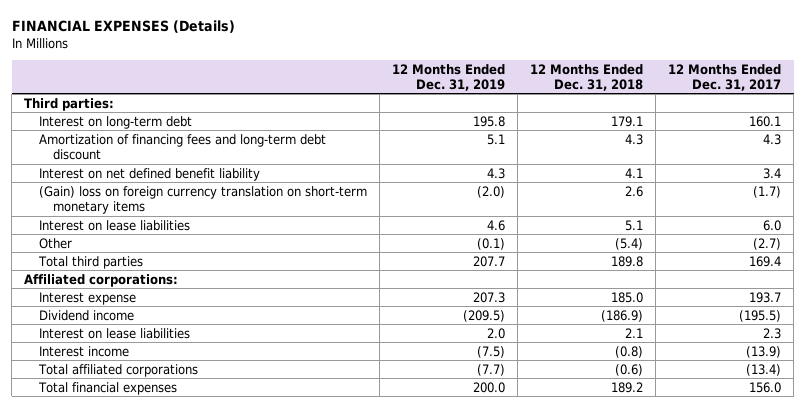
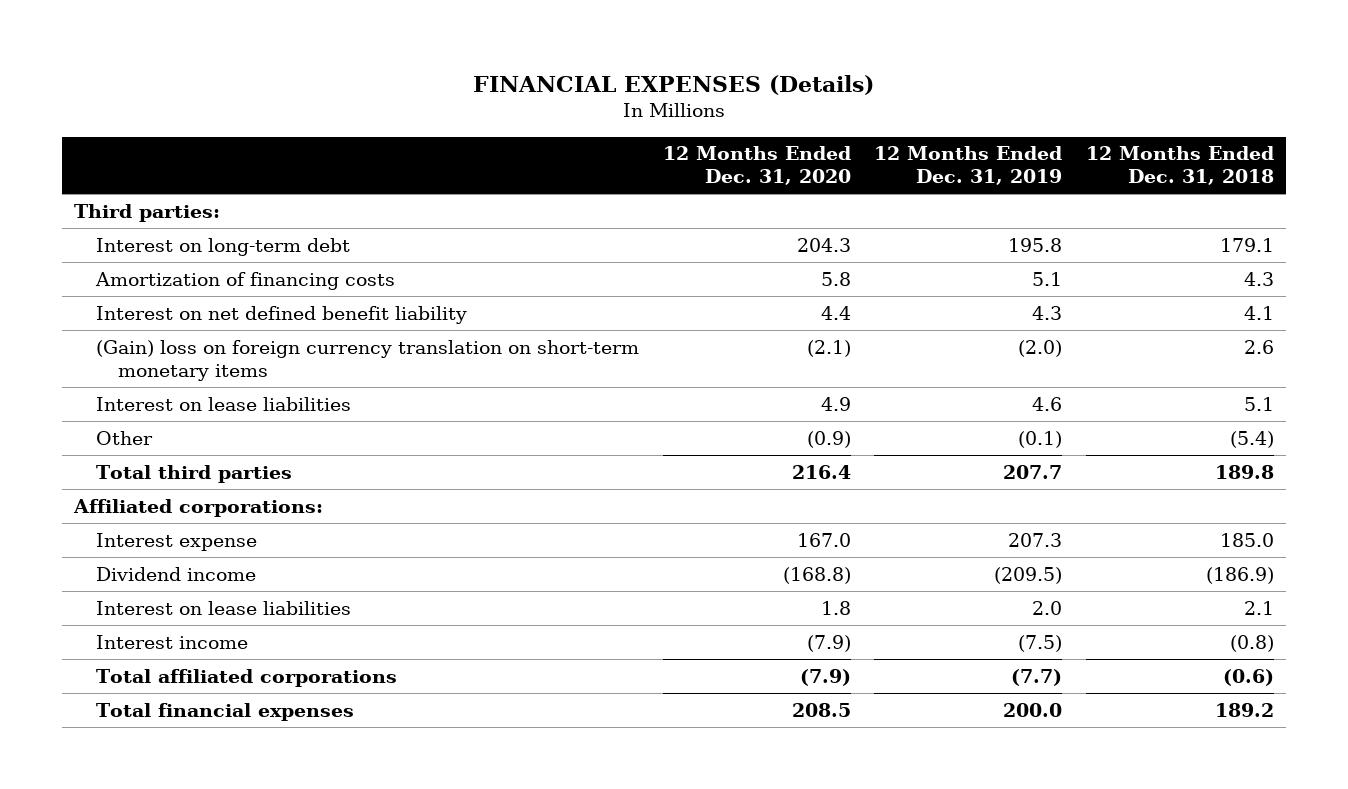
- | 12 Months Ended Dec. 31, 2019 | 12 Months Ended Dec. 31, 2018 | 12 Months Ended Dec. 31, 2017
+ | 12 Months Ended Dec. 31, 2020 | 12 Months Ended Dec. 31, 2019 | 12 Months Ended Dec. 31, 2018
- Amortization of financing fees and long-term debt discount | 5.1 | 4.3 | 4.3
+ Amortization of financing costs | 5.8 | 5.1 | 4.3

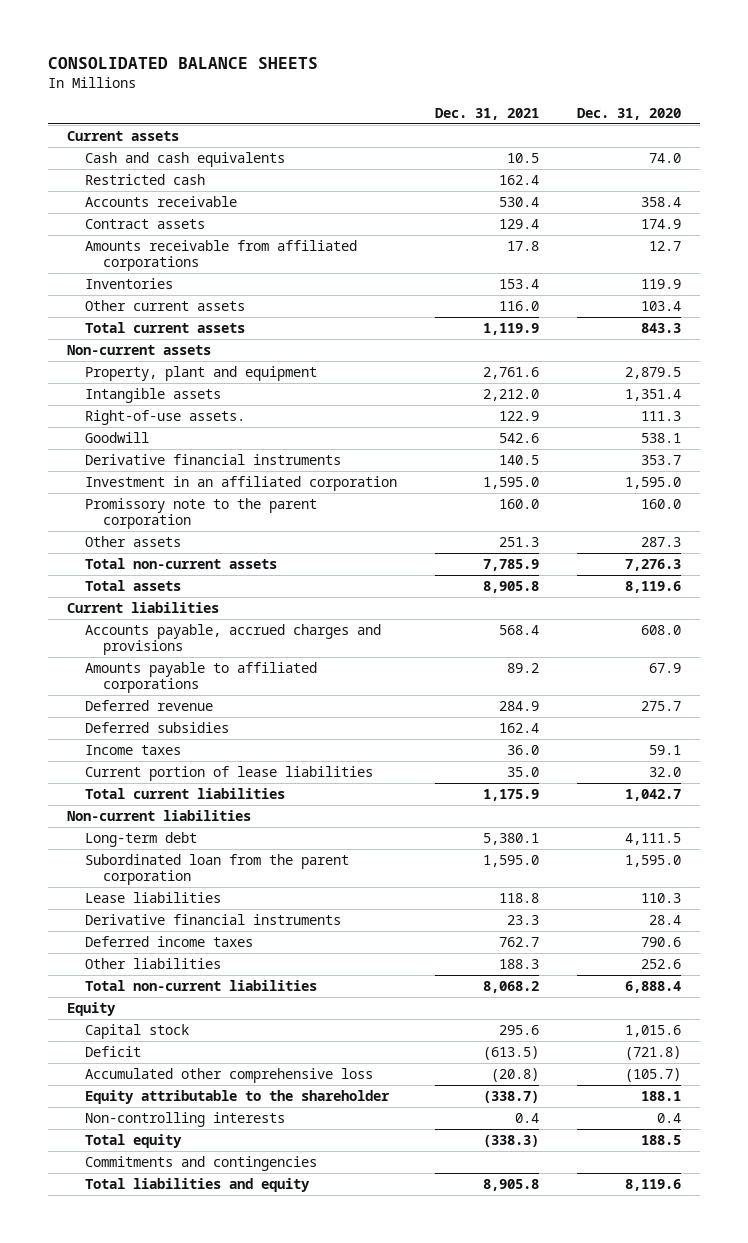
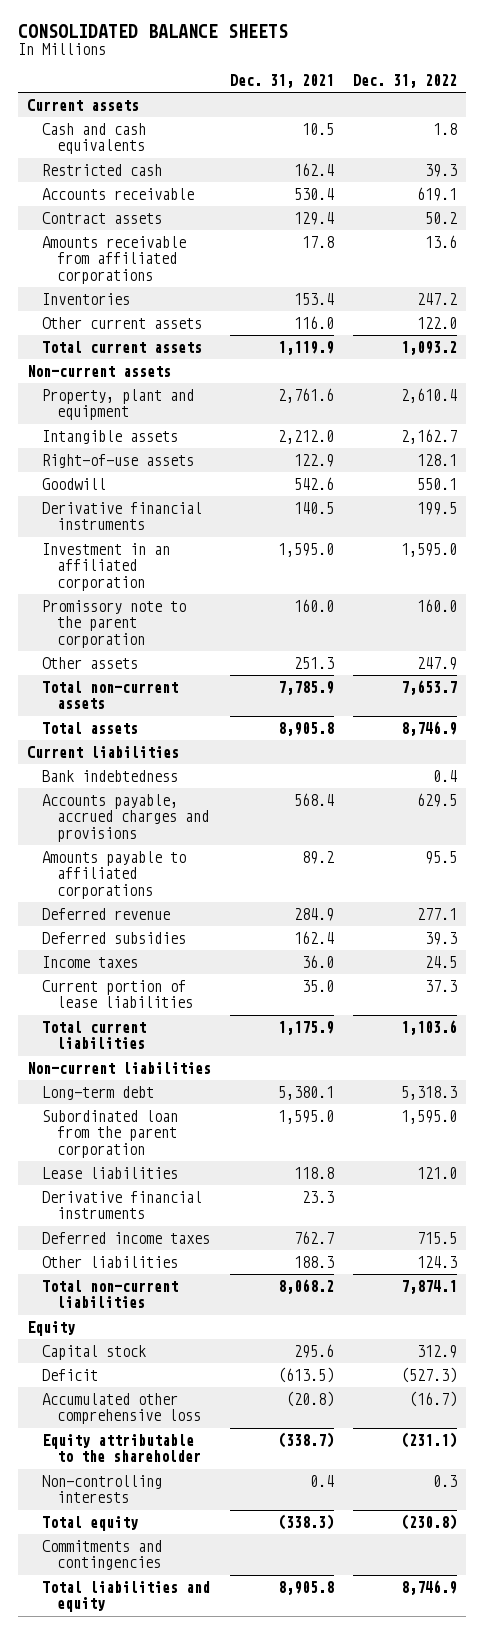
- | Dec. 31, 2021 | Dec. 31, 2020
+ | Dec. 31, 2021 | Dec. 31, 2022
- Right-of-use assets. | 122.9 | 111.3
+ Right-of-use assets | 122.9 | 128.1
+ Bank indebtedness | | 0.4

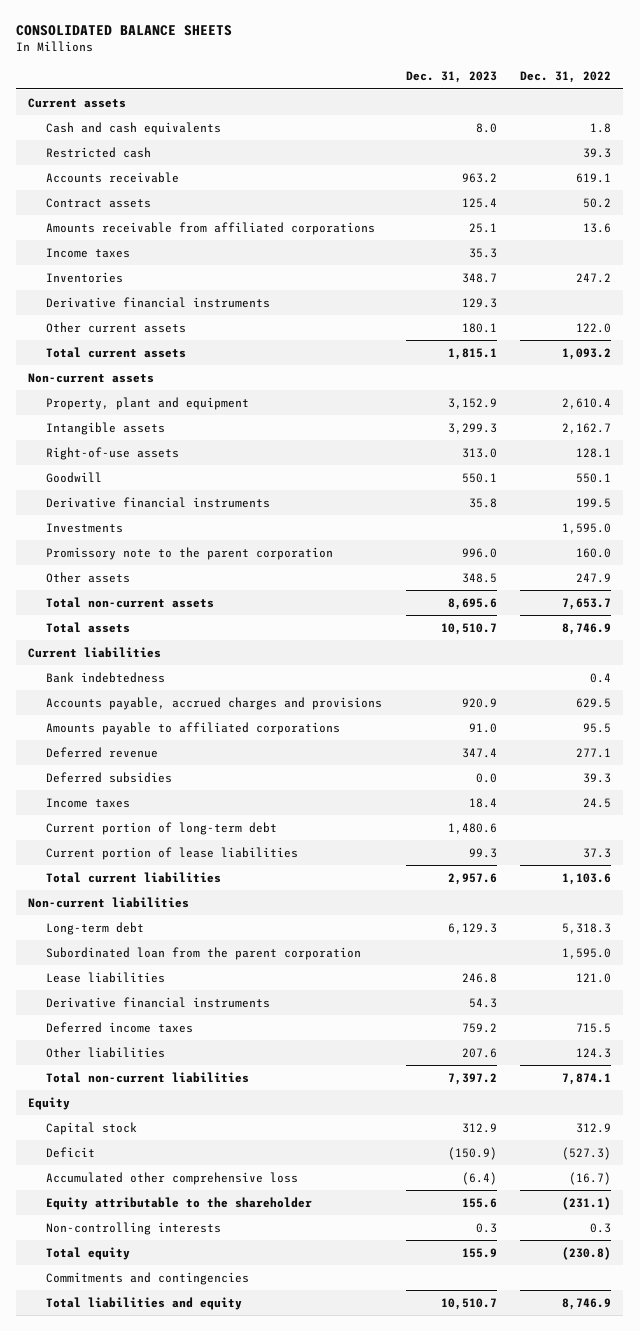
- | Dec. 31, 2021 | Dec. 31, 2022
+ | Dec. 31, 2023 | Dec. 31, 2022
+ Income taxes | 35.3 |
+ Derivative financial instruments | 129.3 |
- Investment in an affiliated corporation | 1,595.0 | 1,595.0
+ Investments | | 1,595.0
+ Current portion of long-term debt | 1,480.6 |

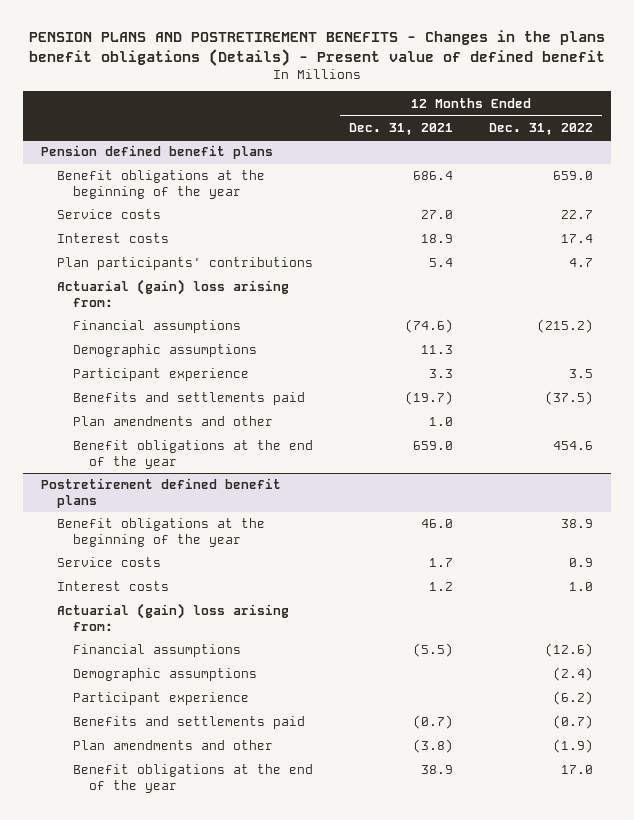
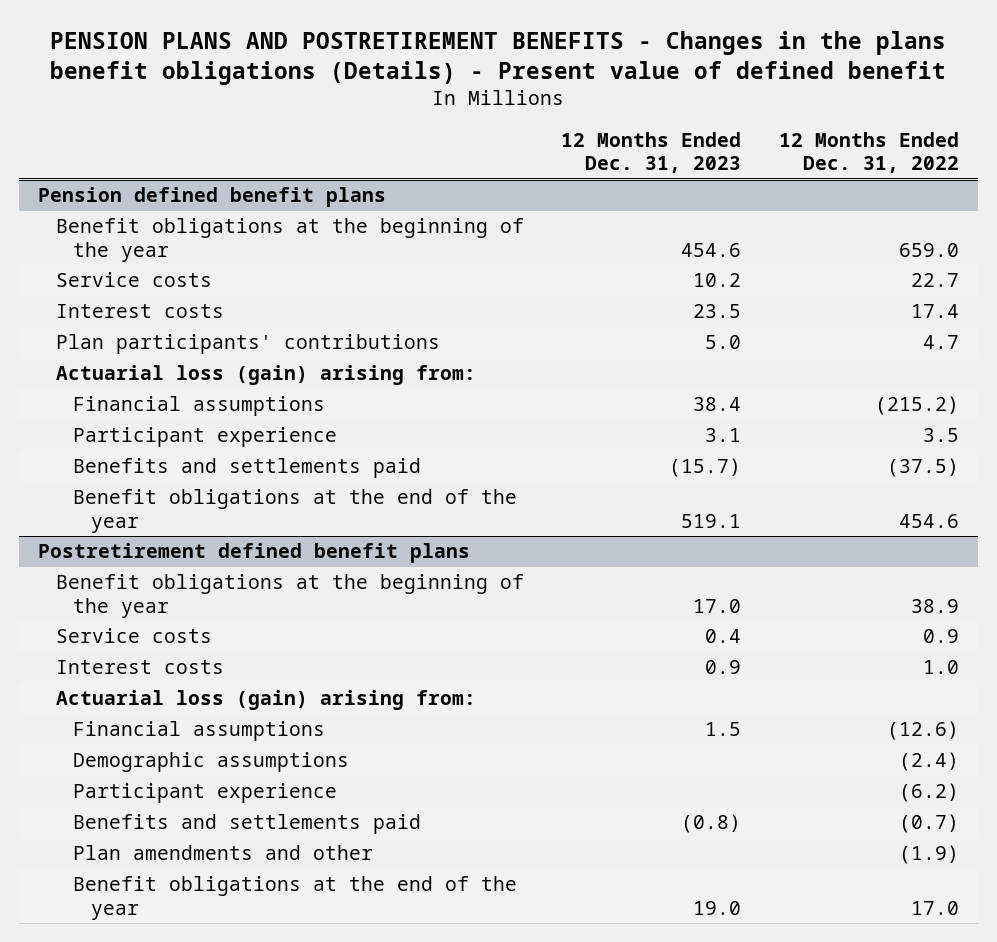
- | 12 Months Ended Dec. 31, 2021 | 12 Months Ended Dec. 31, 2022
+ | 12 Months Ended Dec. 31, 2023 | 12 Months Ended Dec. 31, 2022
@ Pension defined benefit plans
- Actuarial (gain) loss arising from:
+ Actuarial loss (gain) arising from:
- Demographic assumptions | 11.3 |
- Plan amendments and other | 1.0 |
@ Postretirement defined benefit plans
- Actuarial (gain) loss arising from:
+ Actuarial loss (gain) arising from:

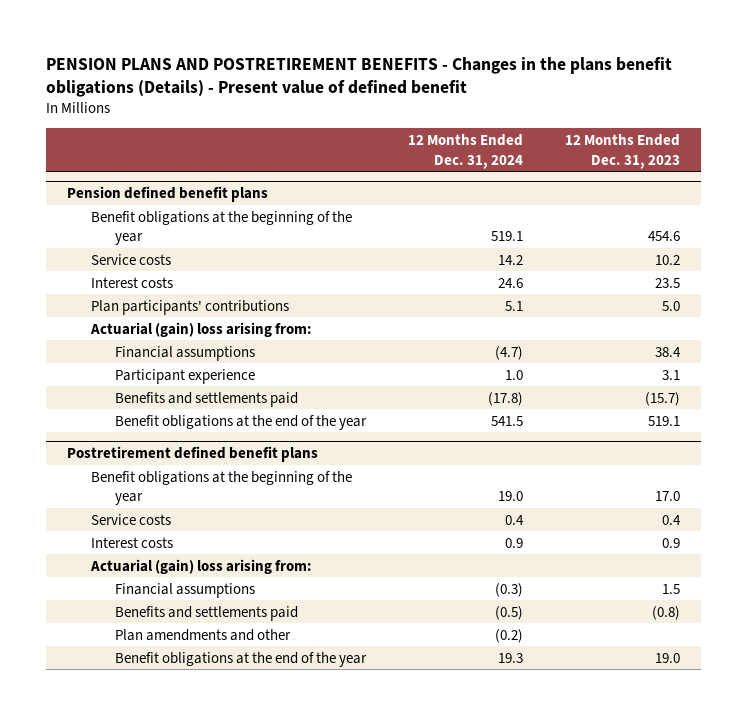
- | 12 Months Ended Dec. 31, 2023 | 12 Months Ended Dec. 31, 2022
+ | 12 Months Ended Dec. 31, 2024 | 12 Months Ended Dec. 31, 2023
@ Pension defined benefit plans
- Actuarial loss (gain) arising from:
+ Actuarial (gain) loss arising from:
@ Postretirement defined benefit plans
- Actuarial loss (gain) arising from:
+ Actuarial (gain) loss arising from:
- Demographic assumptions | | (2.4)
- Participant experience | | (6.2)

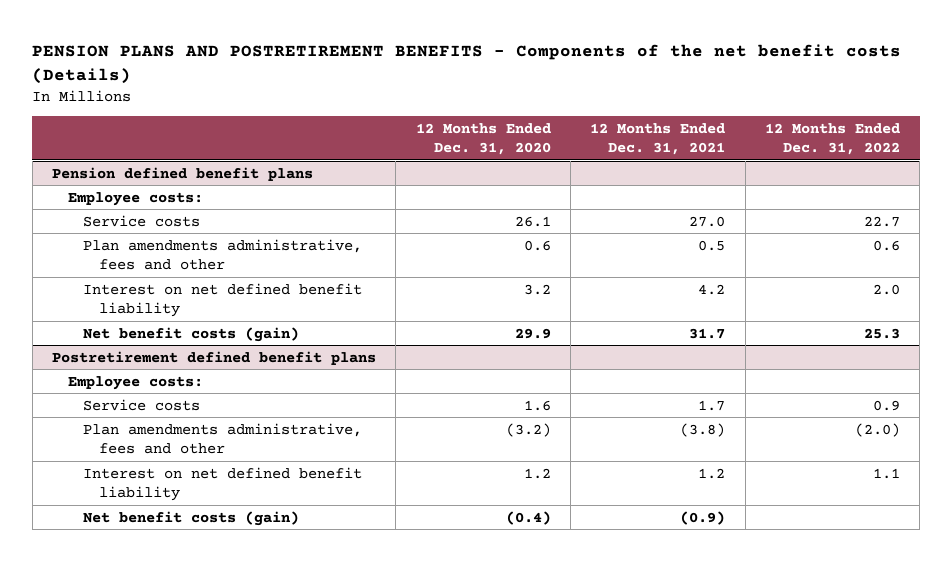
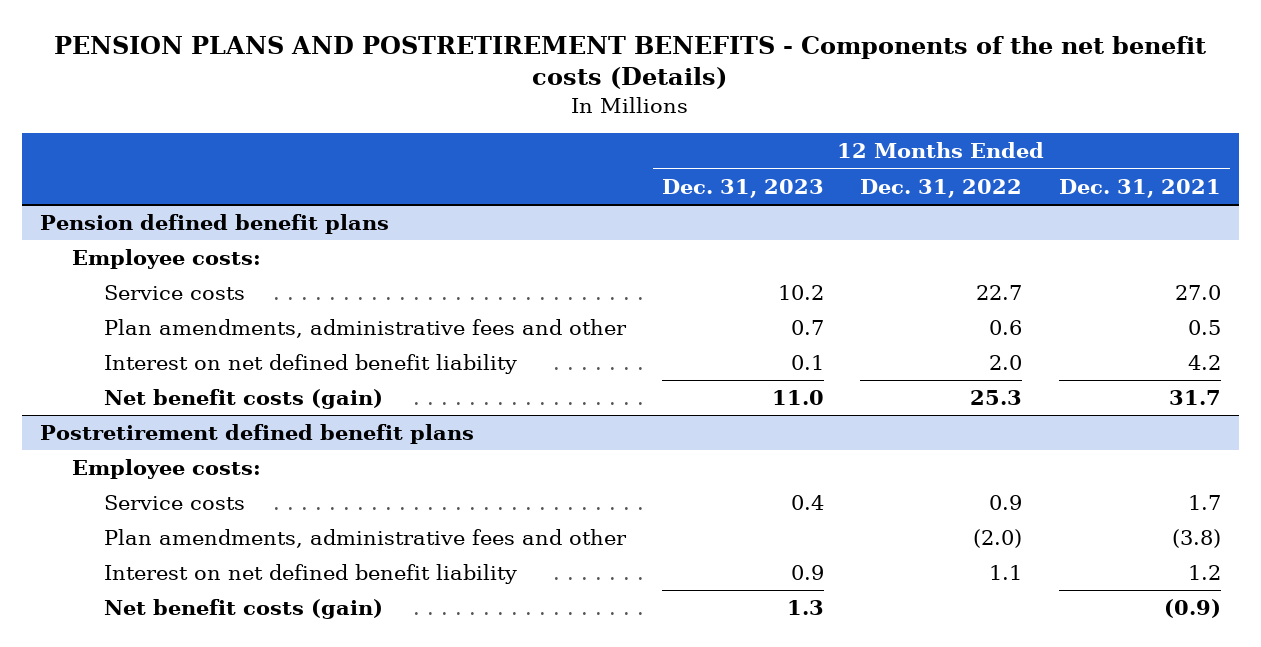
- | 12 Months Ended Dec. 31, 2020 | 12 Months Ended Dec. 31, 2021 | 12 Months Ended Dec. 31, 2022
+ | 12 Months Ended Dec. 31, 2023 | 12 Months Ended Dec. 31, 2022 | 12 Months Ended Dec. 31, 2021
@ Pension defined benefit plans
- Plan amendments administrative, fees and other | 0.6 | 0.5 | 0.6
+ Plan amendments, administrative fees and other | 0.7 | 0.6 | 0.5
@ Postretirement defined benefit plans
- Plan amendments administrative, fees and other | (3.2) | (3.8) | (2.0)
+ Plan amendments, administrative fees and other | | (2.0) | (3.8)

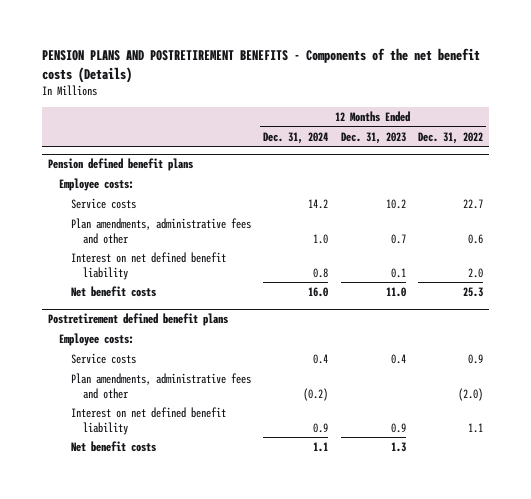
- | 12 Months Ended Dec. 31, 2023 | 12 Months Ended Dec. 31, 2022 | 12 Months Ended Dec. 31, 2021
+ | 12 Months Ended Dec. 31, 2024 | 12 Months Ended Dec. 31, 2023 | 12 Months Ended Dec. 31, 2022
@ Pension defined benefit plans
- Net benefit costs (gain) | 11.0 | 25.3 | 31.7
+ Net benefit costs | 16.0 | 11.0 | 25.3
@ Postretirement defined benefit plans
- Net benefit costs (gain) | 1.3 | | (0.9)
+ Net benefit costs | 1.1 | 1.3 |

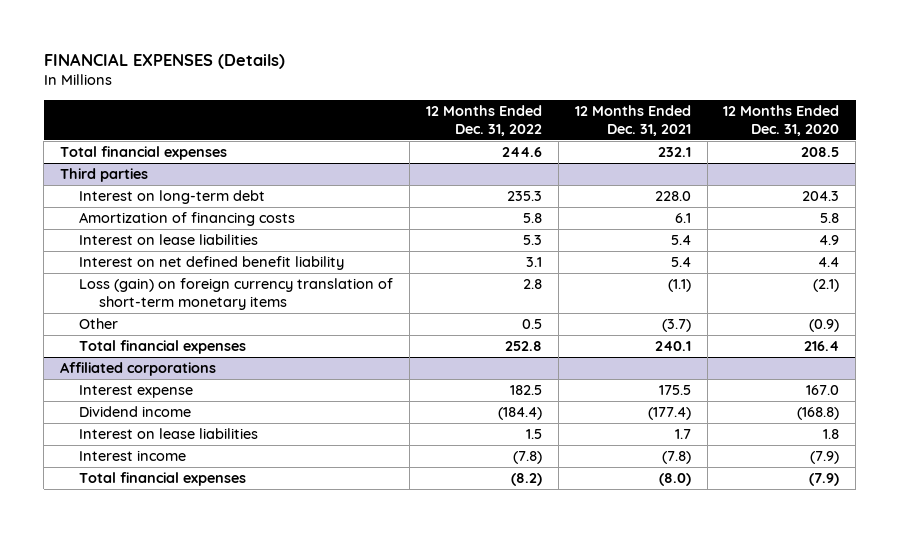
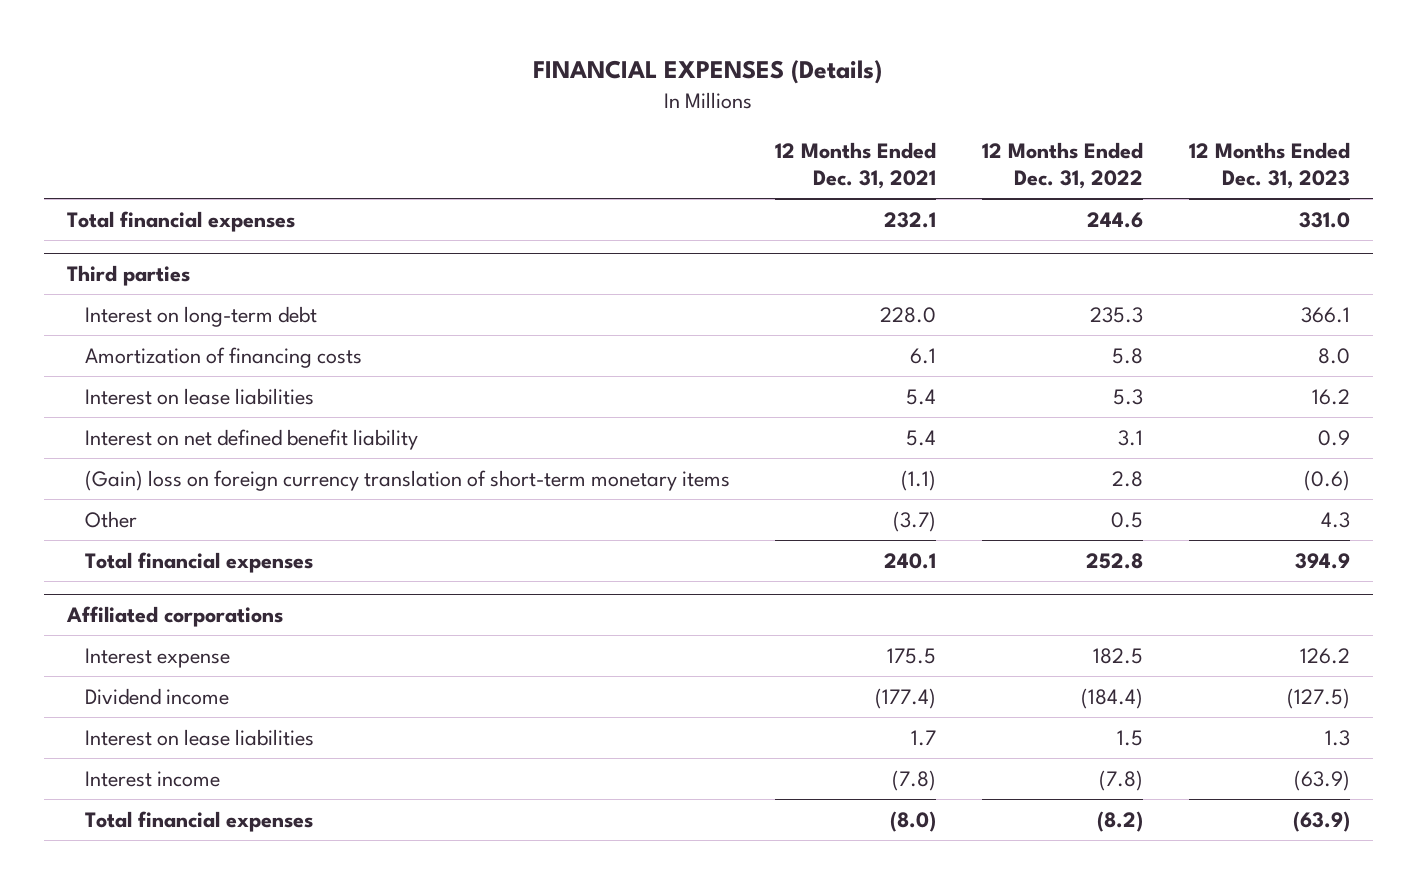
- | 12 Months Ended Dec. 31, 2022 | 12 Months Ended Dec. 31, 2021 | 12 Months Ended Dec. 31, 2020
+ | 12 Months Ended Dec. 31, 2021 | 12 Months Ended Dec. 31, 2022 | 12 Months Ended Dec. 31, 2023
@ Third parties
- Loss (gain) on foreign currency translation of short-term monetary items | 2.8 | (1.1) | (2.1)
+ (Gain) loss on foreign currency translation of short-term monetary items | (1.1) | 2.8 | (0.6)

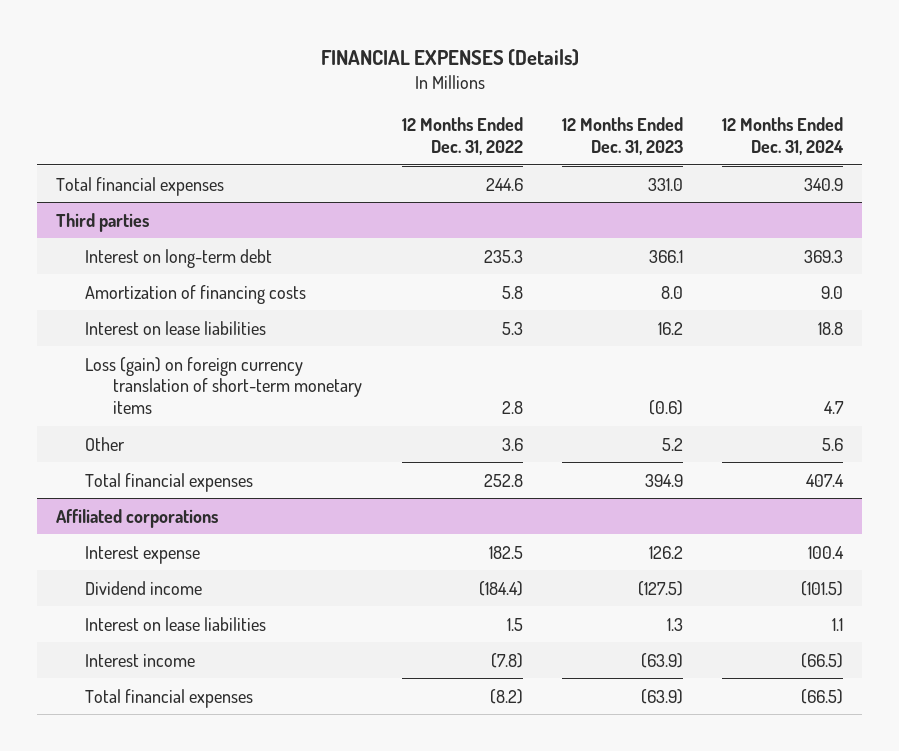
- | 12 Months Ended Dec. 31, 2021 | 12 Months Ended Dec. 31, 2022 | 12 Months Ended Dec. 31, 2023
+ | 12 Months Ended Dec. 31, 2022 | 12 Months Ended Dec. 31, 2023 | 12 Months Ended Dec. 31, 2024
@ Third parties
- Interest on net defined benefit liability | 5.4 | 3.1 | 0.9
- (Gain) loss on foreign currency translation of short-term monetary items | (1.1) | 2.8 | (0.6)
- Other | (3.7) | 0.5 | 4.3
+ Loss (gain) on foreign currency translation of short-term monetary items | 2.8 | (0.6) | 4.7
+ Other | 3.6 | 5.2 | 5.6

